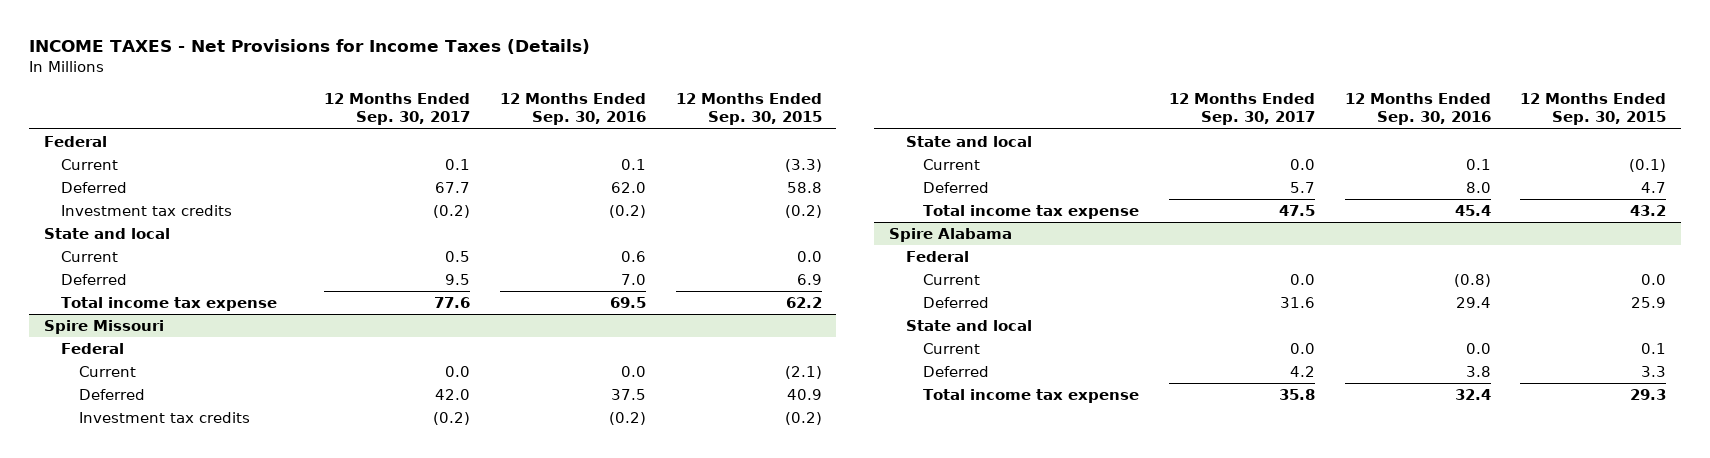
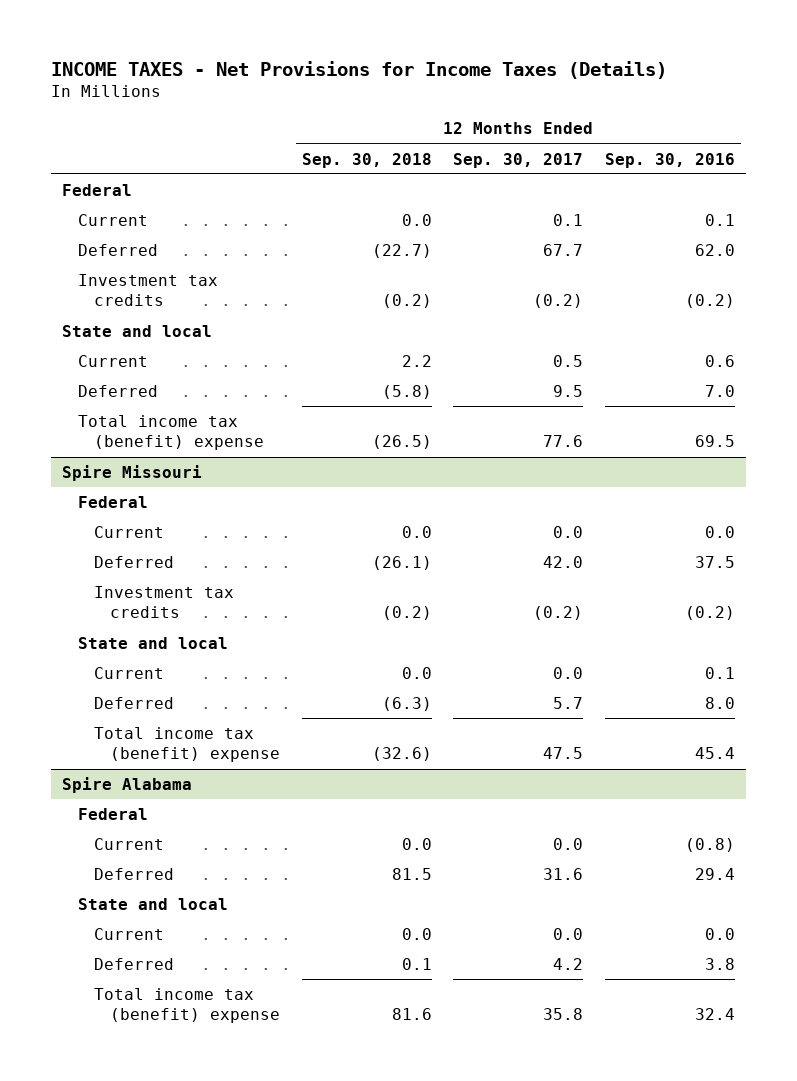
- | 12 Months Ended Sep. 30, 2017 | 12 Months Ended Sep. 30, 2016 | 12 Months Ended Sep. 30, 2015
+ | 12 Months Ended Sep. 30, 2018 | 12 Months Ended Sep. 30, 2017 | 12 Months Ended Sep. 30, 2016
- Total income tax expense | 77.6 | 69.5 | 62.2
+ Total income tax (benefit) expense | (26.5) | 77.6 | 69.5
@ Spire Missouri
- Total income tax expense | 47.5 | 45.4 | 43.2
+ Total income tax (benefit) expense | (32.6) | 47.5 | 45.4
@ Spire Alabama
- Total income tax expense | 35.8 | 32.4 | 29.3
+ Total income tax (benefit) expense | 81.6 | 35.8 | 32.4

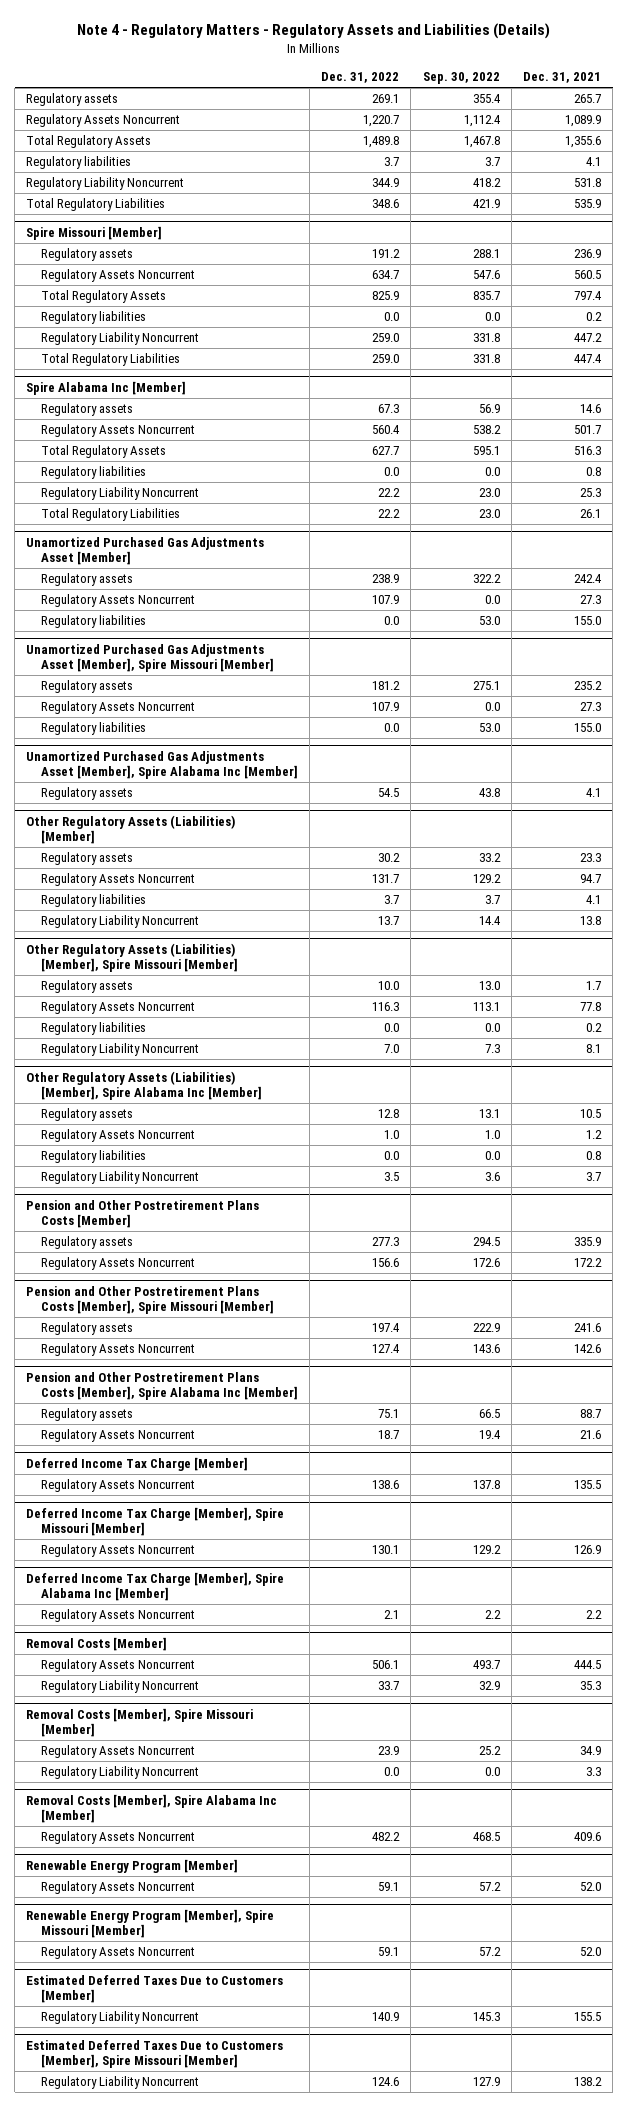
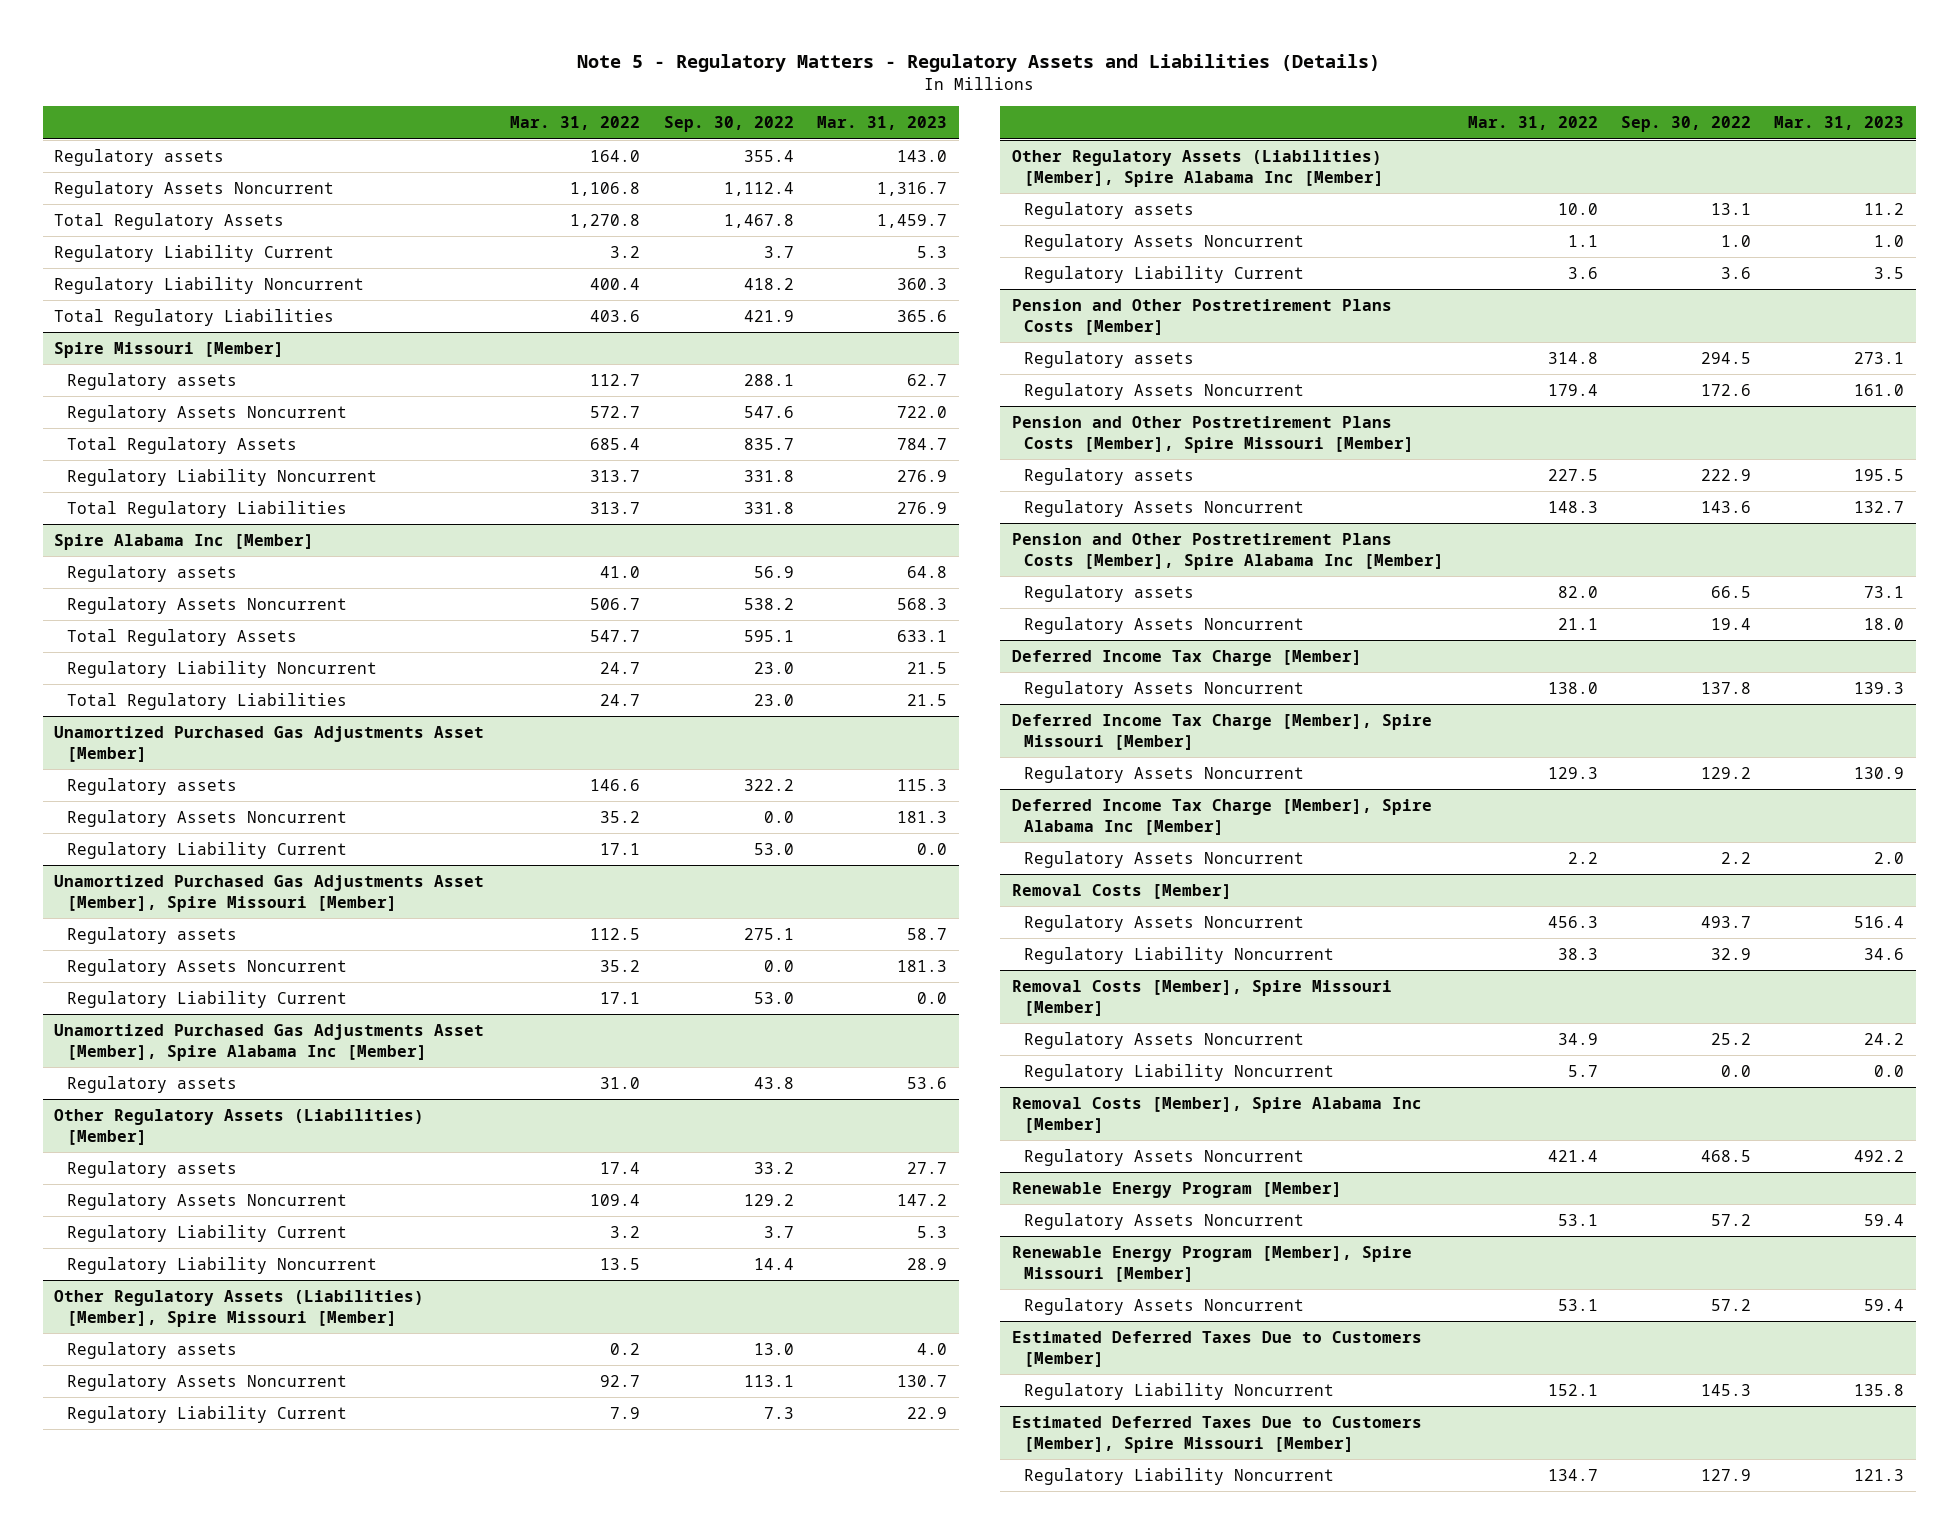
- Note 4 - Regulatory Matters - Regulatory Assets and Liabilities (Details)
+ Note 5 - Regulatory Matters - Regulatory Assets and Liabilities (Details)
- | Dec. 31, 2022 | Sep. 30, 2022 | Dec. 31, 2021
+ | Mar. 31, 2022 | Sep. 30, 2022 | Mar. 31, 2023
- Regulatory liabilities | 3.7 | 3.7 | 4.1
+ Regulatory Liability Current | 3.2 | 3.7 | 5.3
@ Spire Missouri [Member]
- Regulatory liabilities | 0.0 | 0.0 | 0.2
@ Spire Alabama Inc [Member]
- Regulatory liabilities | 0.0 | 0.0 | 0.8
@ Unamortized Purchased Gas Adjustments Asset [Member]
- Regulatory liabilities | 0.0 | 53.0 | 155.0
+ Regulatory Liability Current | 17.1 | 53.0 | 0.0
@ Unamortized Purchased Gas Adjustments Asset [Member], Spire Missouri [Member]
- Regulatory liabilities | 0.0 | 53.0 | 155.0
+ Regulatory Liability Current | 17.1 | 53.0 | 0.0
@ Other Regulatory Assets (Liabilities) [Member]
- Regulatory liabilities | 3.7 | 3.7 | 4.1
+ Regulatory Liability Current | 3.2 | 3.7 | 5.3
@ Other Regulatory Assets (Liabilities) [Member], Spire Missouri [Member]
- Regulatory liabilities | 0.0 | 0.0 | 0.2
- Regulatory Liability Noncurrent | 7.0 | 7.3 | 8.1
+ Regulatory Liability Current | 7.9 | 7.3 | 22.9
@ Other Regulatory Assets (Liabilities) [Member], Spire Alabama Inc [Member]
- Regulatory liabilities | 0.0 | 0.0 | 0.8
- Regulatory Liability Noncurrent | 3.5 | 3.6 | 3.7
+ Regulatory Liability Current | 3.6 | 3.6 | 3.5

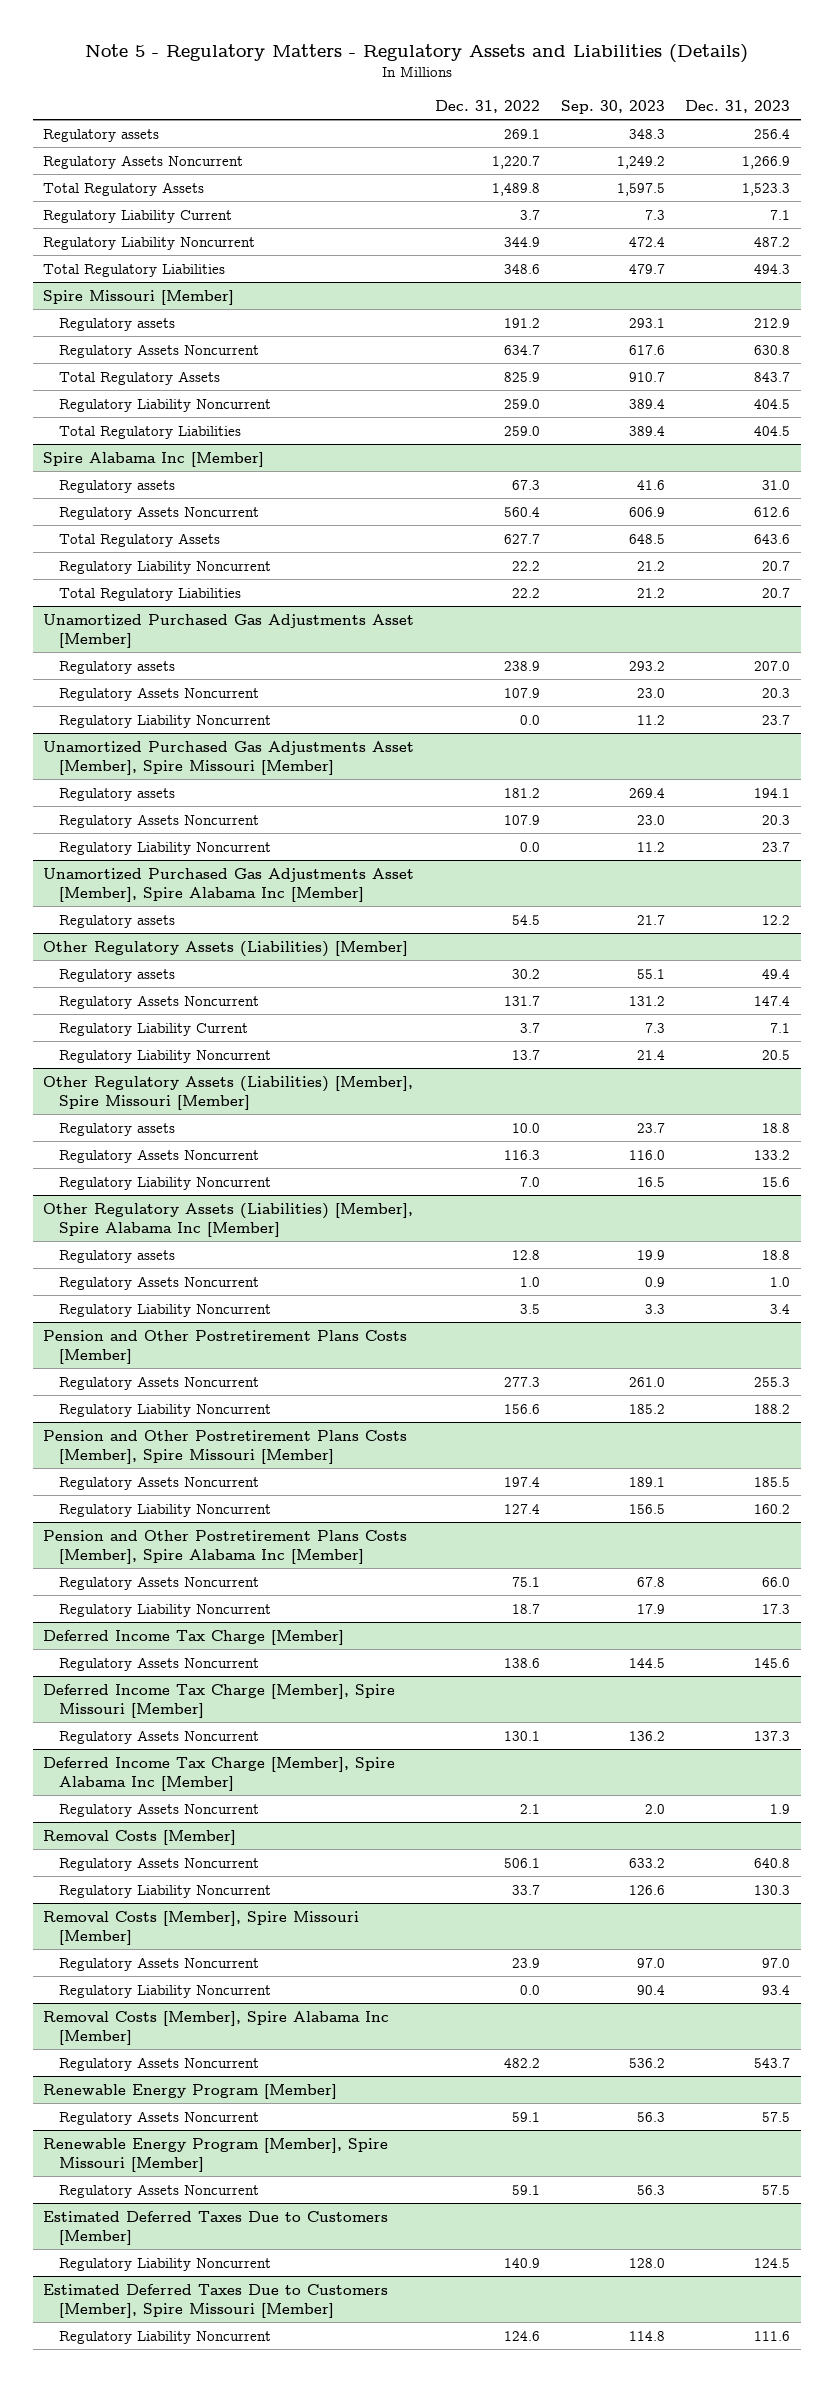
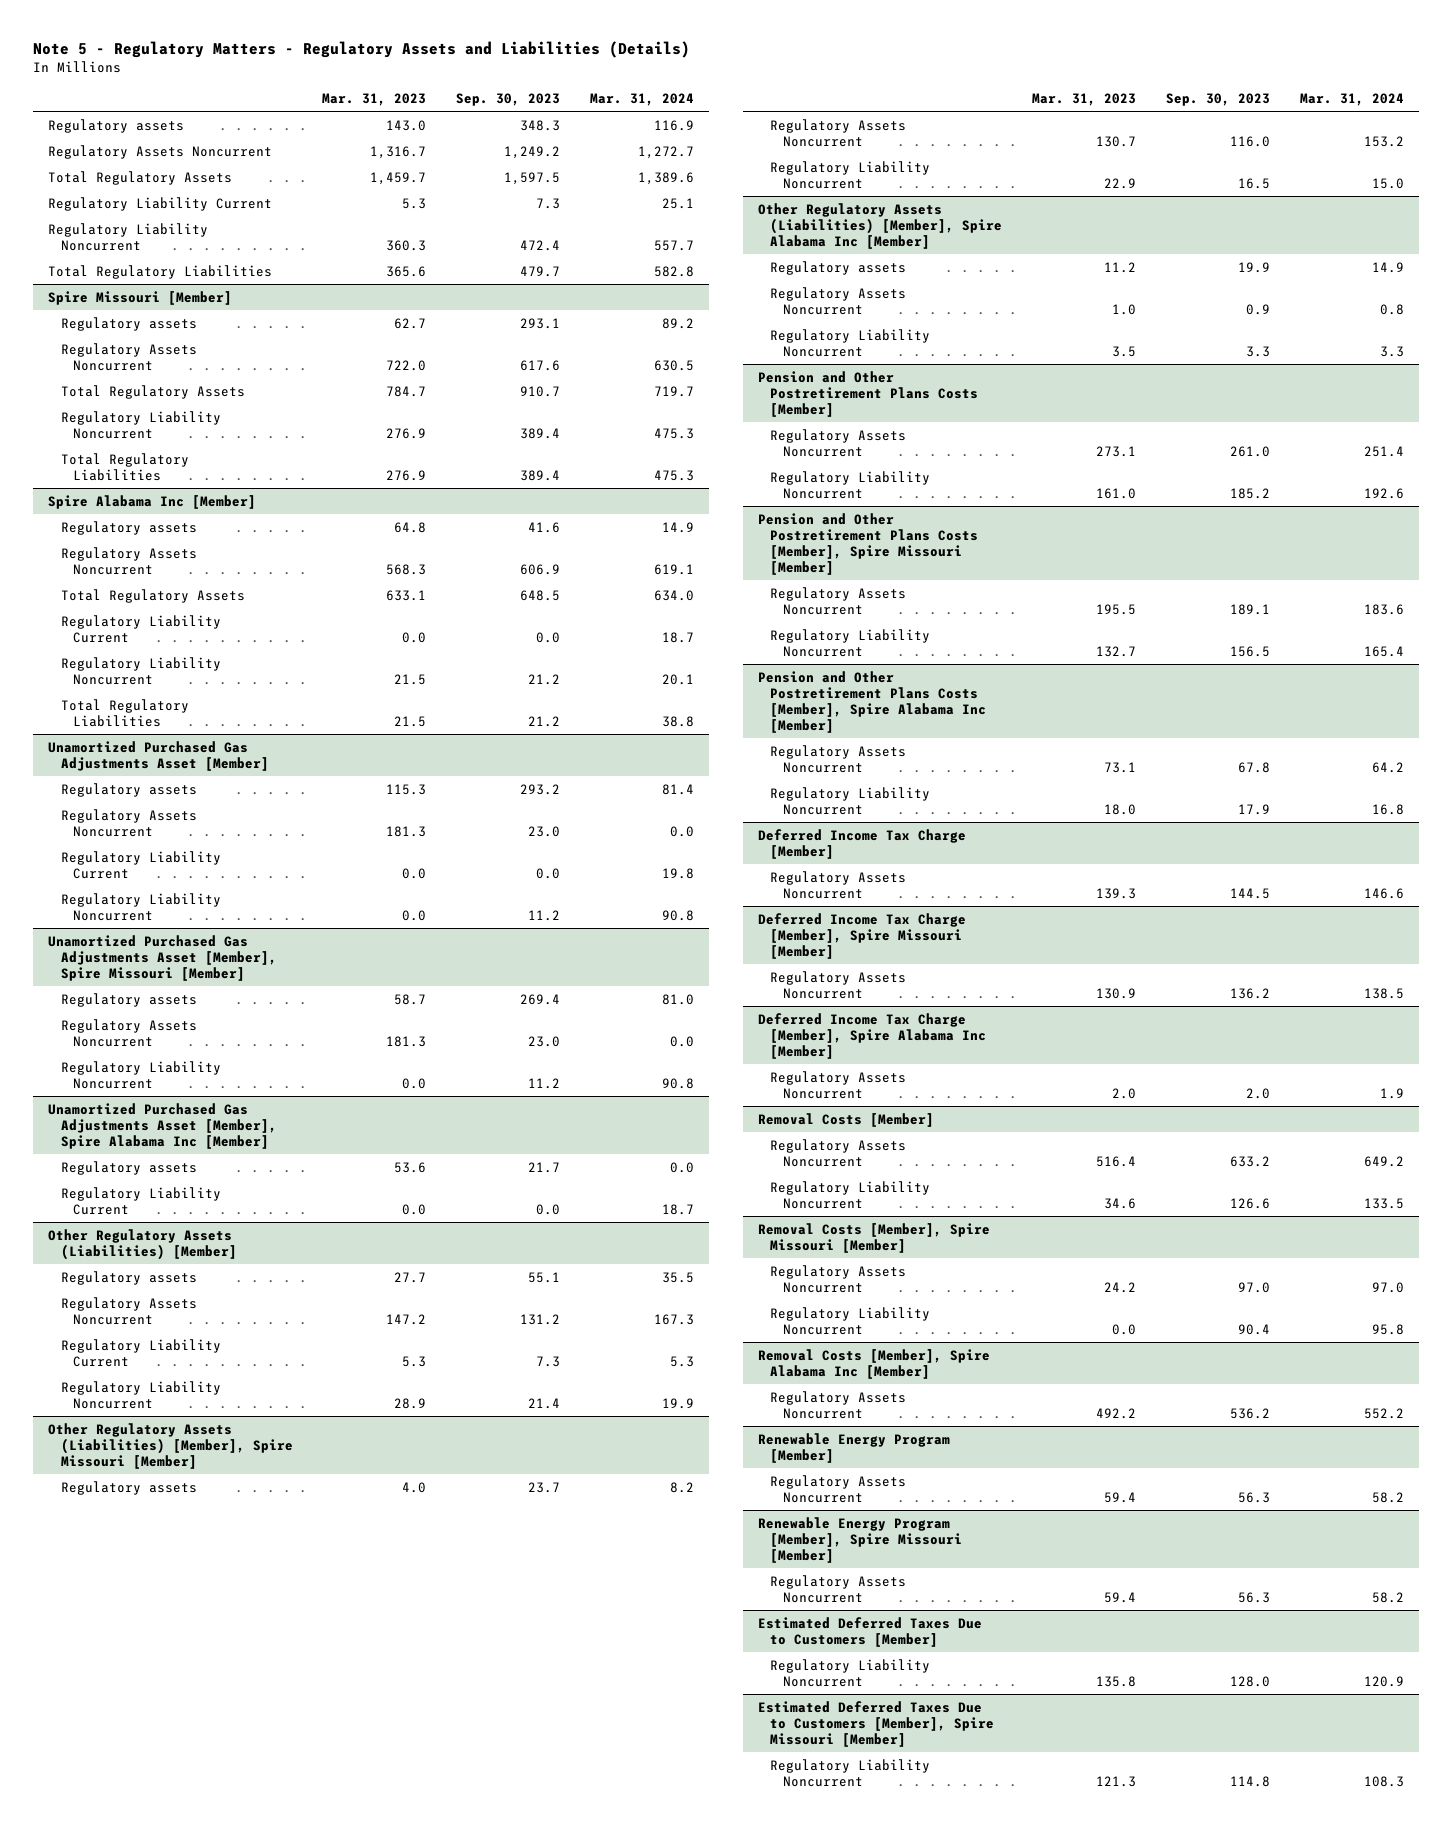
- | Dec. 31, 2022 | Sep. 30, 2023 | Dec. 31, 2023
+ | Mar. 31, 2023 | Sep. 30, 2023 | Mar. 31, 2024
@ Spire Alabama Inc [Member]
+ Regulatory Liability Current | 0.0 | 0.0 | 18.7
@ Unamortized Purchased Gas Adjustments Asset [Member]
+ Regulatory Liability Current | 0.0 | 0.0 | 19.8
@ Unamortized Purchased Gas Adjustments Asset [Member], Spire Alabama Inc [Member]
+ Regulatory Liability Current | 0.0 | 0.0 | 18.7

